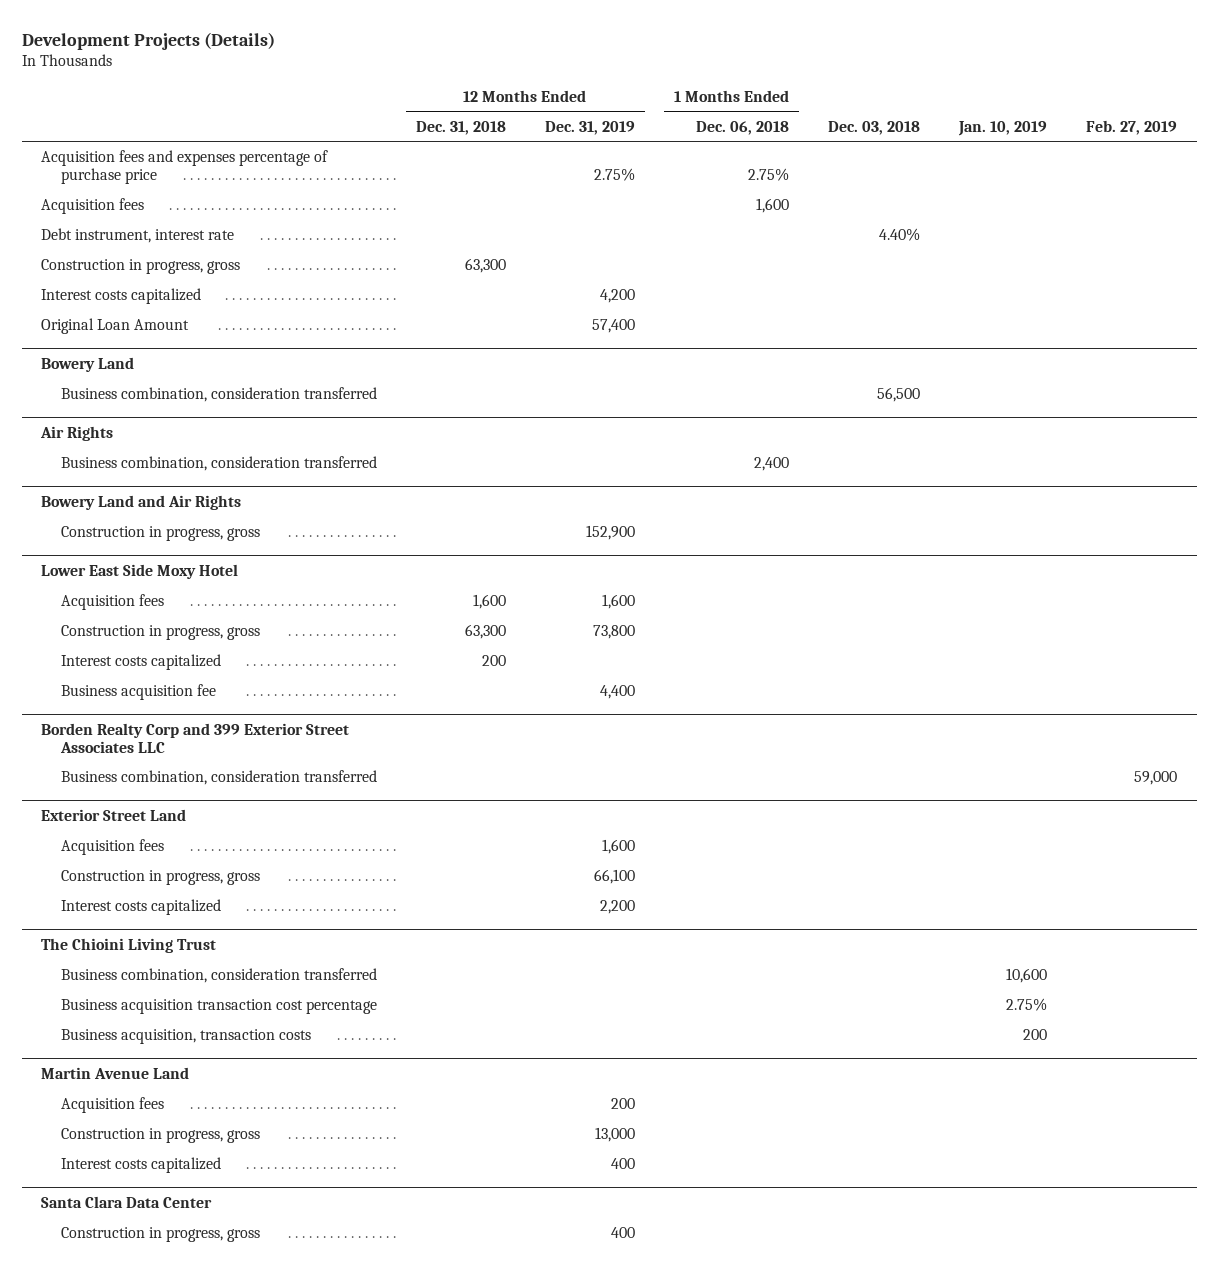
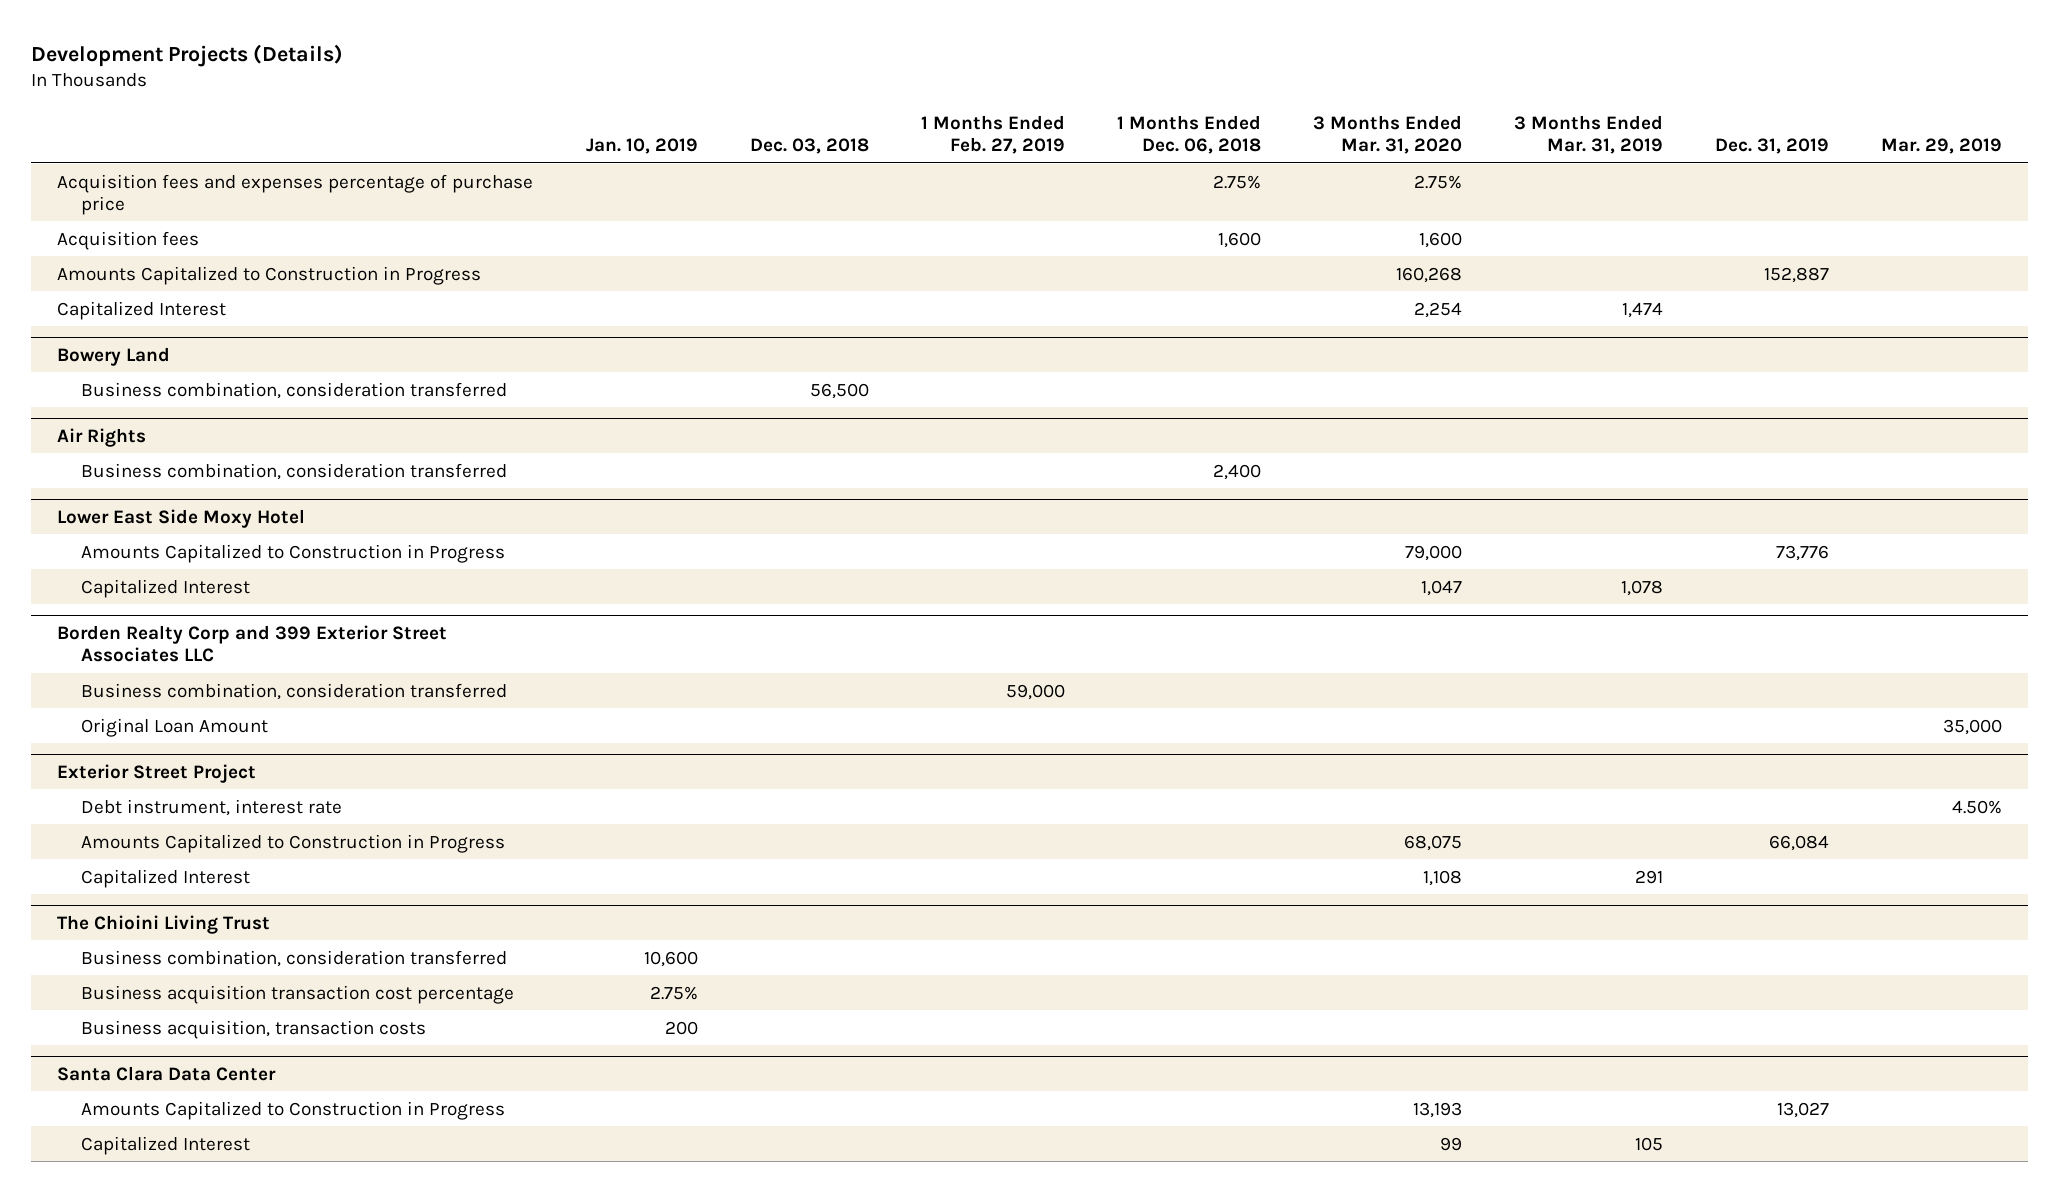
- | 12 Months Ended Dec. 31, 2018 | 12 Months Ended Dec. 31, 2019 | 1 Months Ended Dec. 06, 2018 | Dec. 03, 2018 | Jan. 10, 2019 | Feb. 27, 2019
+ | Jan. 10, 2019 | Dec. 03, 2018 | 1 Months Ended Feb. 27, 2019 | 1 Months Ended Dec. 06, 2018 | 3 Months Ended Mar. 31, 2020 | 3 Months Ended Mar. 31, 2019 | Dec. 31, 2019 | Mar. 29, 2019
- Debt instrument, interest rate | | | | 4.40% | |
- Construction in progress, gross | 63,300 | | | | |
- Interest costs capitalized | | 4,200 | | | |
- Original Loan Amount | | 57,400 | | | |
+ Amounts Capitalized to Construction in Progress | | | | | 160,268 | | 152,887 |
+ Capitalized Interest | | | | | 2,254 | 1,474 | |
- Bowery Land and Air Rights
- Construction in progress, gross | | 152,900 | | | |
@ Lower East Side Moxy Hotel
- Acquisition fees | 1,600 | 1,600 | | | |
- Construction in progress, gross | 63,300 | 73,800 | | | |
- Interest costs capitalized | 200 | | | | |
- Business acquisition fee | | 4,400 | | | |
+ Amounts Capitalized to Construction in Progress | | | | | 79,000 | | 73,776 |
+ Capitalized Interest | | | | | 1,047 | 1,078 | |
- Exterior Street Land
- Acquisition fees | | 1,600 | | | |
- Construction in progress, gross | | 66,100 | | | |
- Interest costs capitalized | | 2,200 | | | |
@ Borden Realty Corp and 399 Exterior Street Associates LLC
+ Original Loan Amount | | | | | | | | 35,000
+ Exterior Street Project
+ Debt instrument, interest rate | | | | | | | | 4.50%
+ Amounts Capitalized to Construction in Progress | | | | | 68,075 | | 66,084 |
+ Capitalized Interest | | | | | 1,108 | 291 | |
- Martin Avenue Land
- Acquisition fees | | 200 | | | |
- Construction in progress, gross | | 13,000 | | | |
- Interest costs capitalized | | 400 | | | |
@ Santa Clara Data Center
- Construction in progress, gross | | 400 | | | |
+ Amounts Capitalized to Construction in Progress | | | | | 13,193 | | 13,027 |
+ Capitalized Interest | | | | | 99 | 105 | |

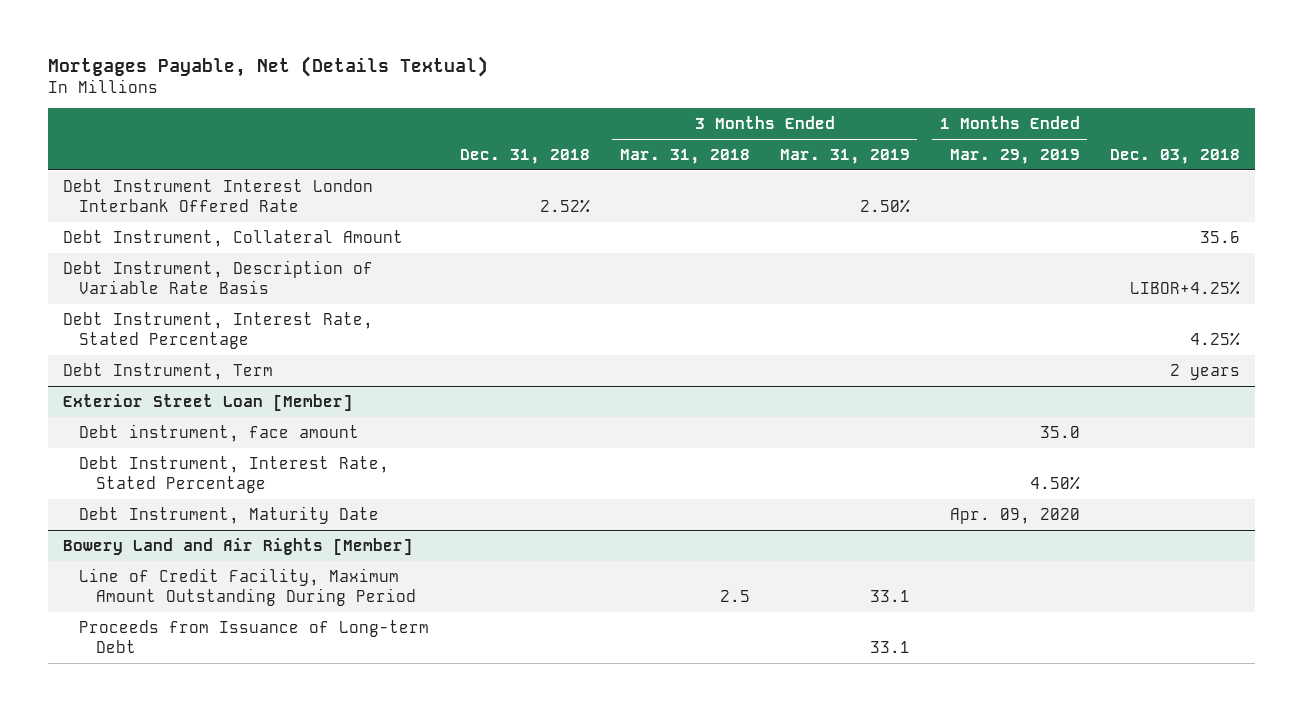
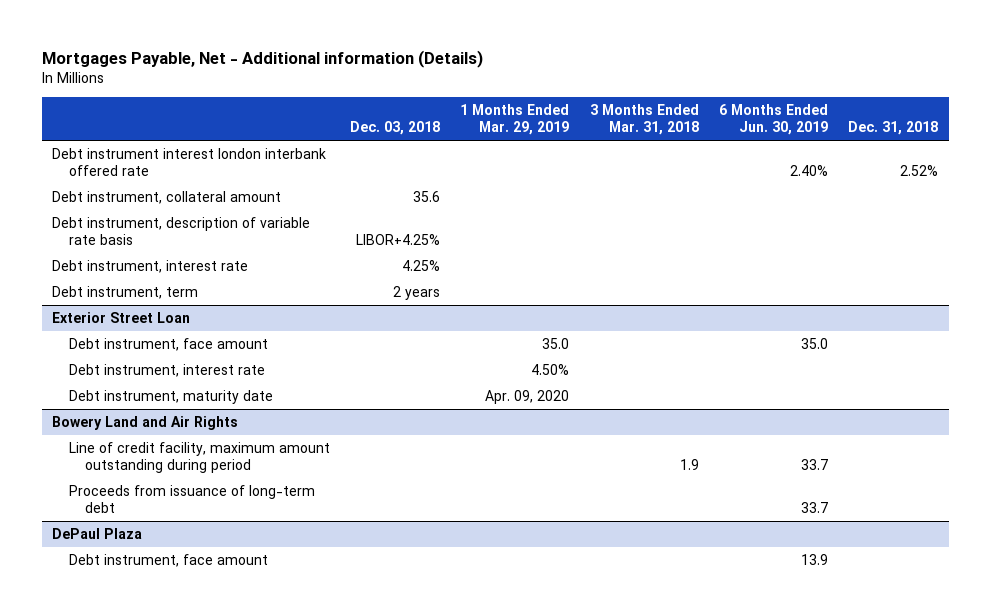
- Mortgages Payable, Net (Details Textual)
+ Mortgages Payable, Net - Additional information (Details)
- | Dec. 31, 2018 | 3 Months Ended Mar. 31, 2018 | 3 Months Ended Mar. 31, 2019 | 1 Months Ended Mar. 29, 2019 | Dec. 03, 2018
+ | Dec. 03, 2018 | 1 Months Ended Mar. 29, 2019 | 3 Months Ended Mar. 31, 2018 | 6 Months Ended Jun. 30, 2019 | Dec. 31, 2018
- Debt Instrument Interest London Interbank Offered Rate | 2.52% | | 2.50% | |
- Debt Instrument, Collateral Amount | | | | | 35.6
- Debt Instrument, Description of Variable Rate Basis | | | | | LIBOR+4.25%
- Debt Instrument, Interest Rate, Stated Percentage | | | | | 4.25%
- Debt Instrument, Term | | | | | 2 years
- Exterior Street Loan [Member]
+ Debt instrument interest london interbank offered rate | | | | 2.40% | 2.52%
+ Debt instrument, collateral amount | 35.6 | | | |
+ Debt instrument, description of variable rate basis | LIBOR+4.25% | | | |
+ Debt instrument, interest rate | 4.25% | | | |
+ Debt instrument, term | 2 years | | | |
+ Exterior Street Loan
- Debt Instrument, Interest Rate, Stated Percentage | | | | 4.50% |
- Debt Instrument, Maturity Date | | | | Apr. 09, 2020 |
- Bowery Land and Air Rights [Member]
- Line of Credit Facility, Maximum Amount Outstanding During Period | | 2.5 | 33.1 | |
- Proceeds from Issuance of Long-term Debt | | | 33.1 | |
+ Debt instrument, interest rate | | 4.50% | | |
+ Debt instrument, maturity date | | Apr. 09, 2020 | | |
+ Bowery Land and Air Rights
+ Line of credit facility, maximum amount outstanding during period | | | 1.9 | 33.7 |
+ Proceeds from issuance of long-term debt | | | | 33.7 |
+ DePaul Plaza
+ Debt instrument, face amount | | | | 13.9 |

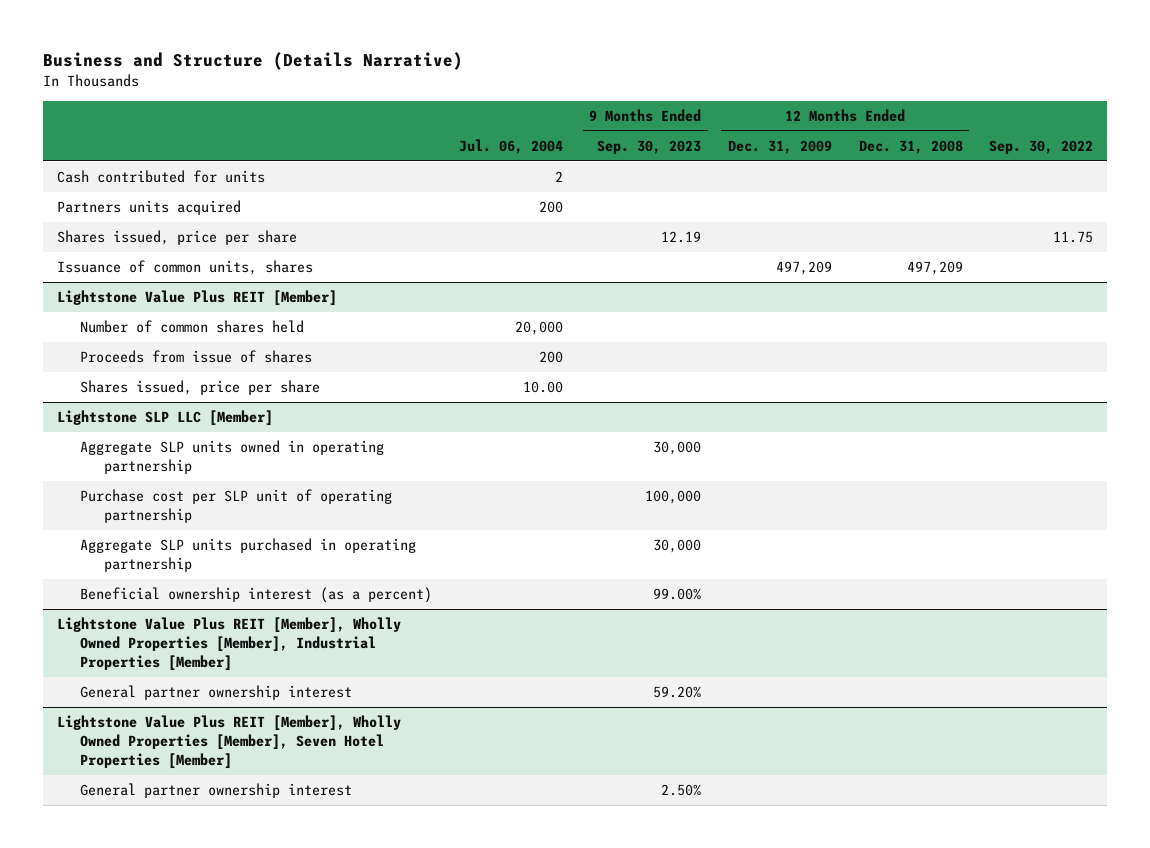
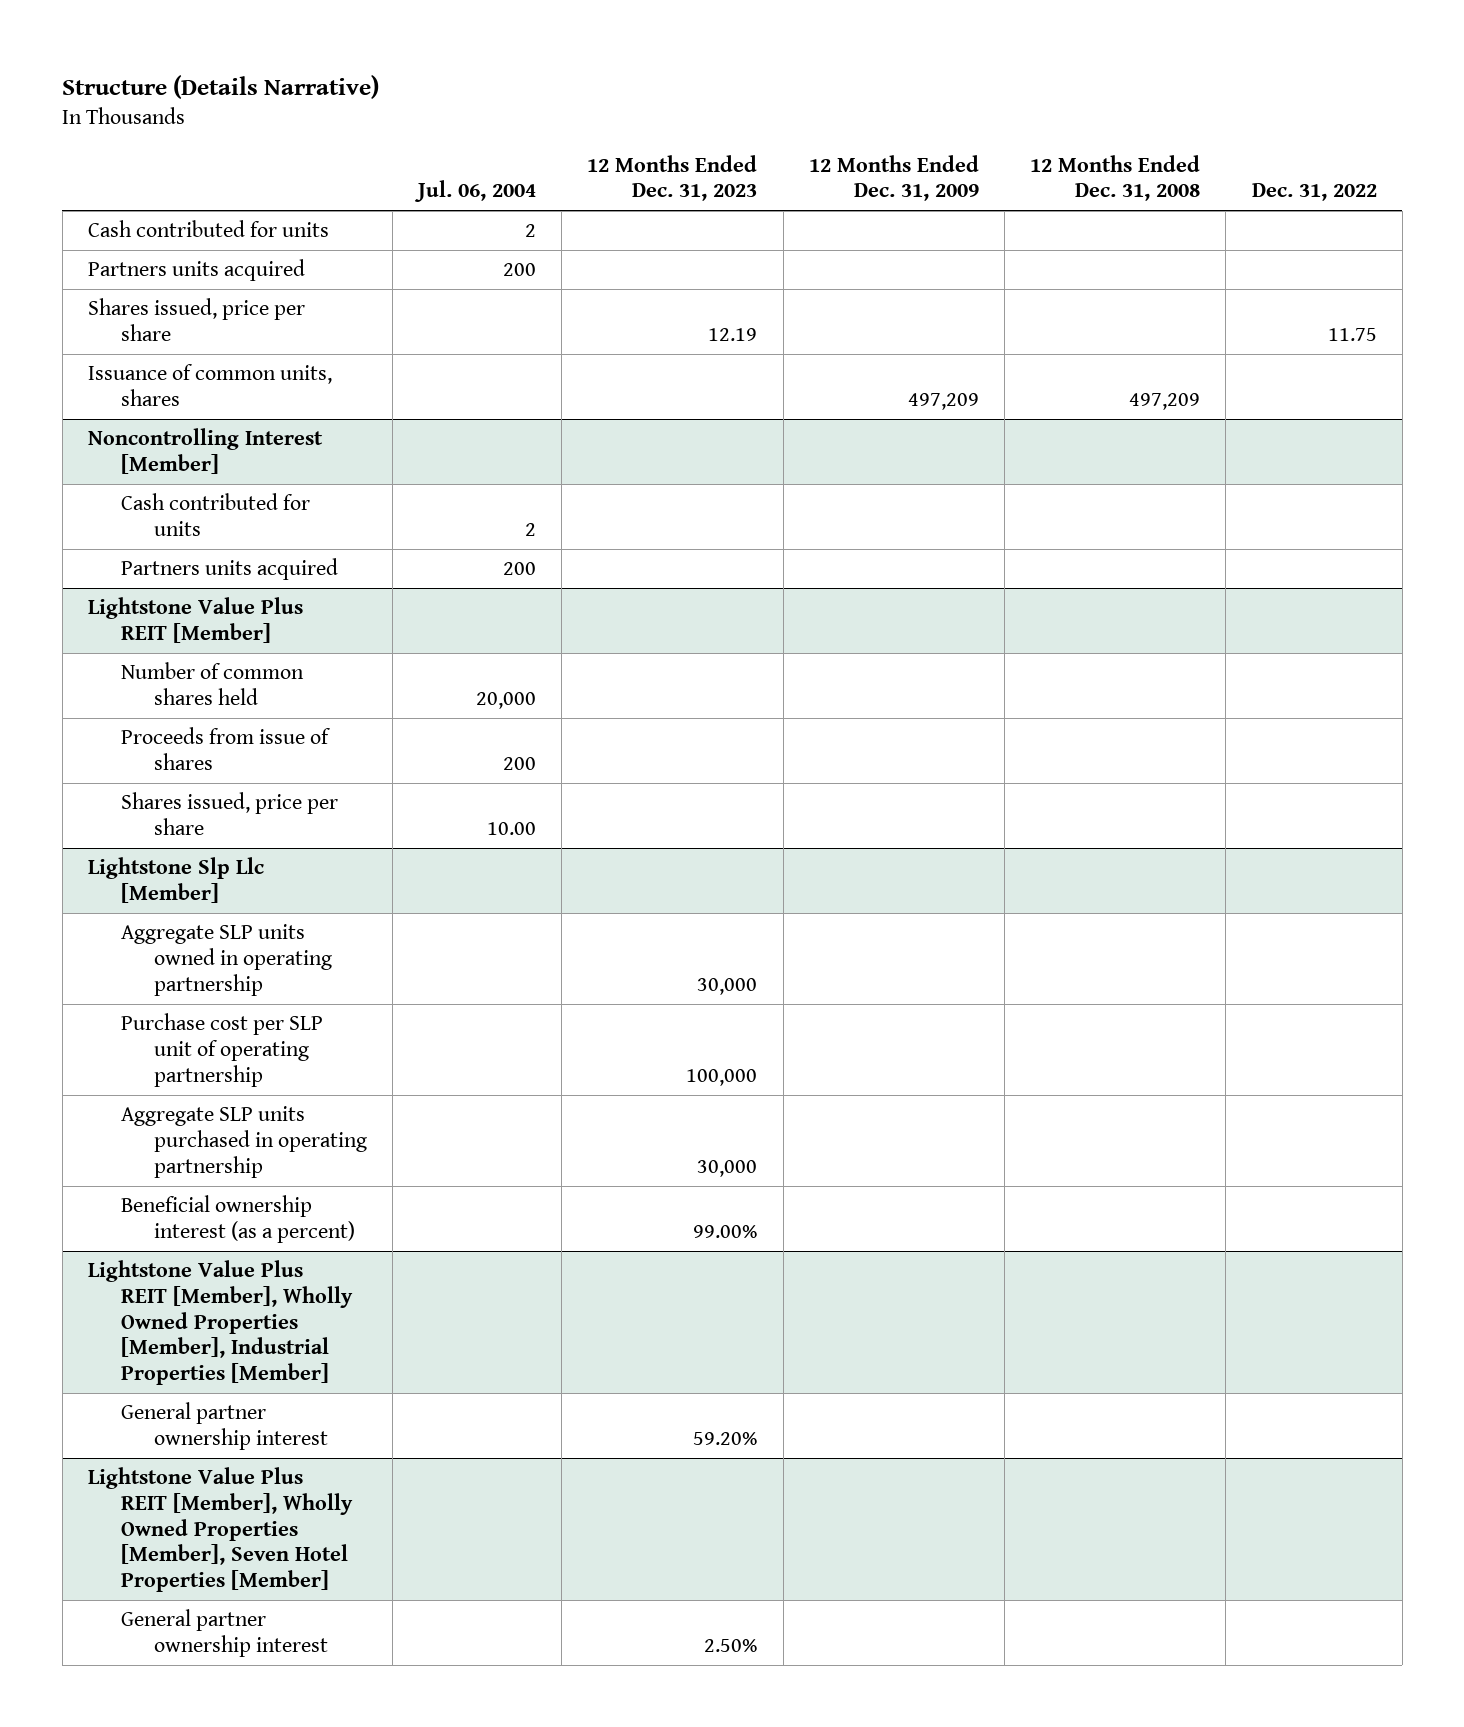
- Business and Structure (Details Narrative)
+ Structure (Details Narrative)
- | Jul. 06, 2004 | 9 Months Ended Sep. 30, 2023 | 12 Months Ended Dec. 31, 2009 | 12 Months Ended Dec. 31, 2008 | Sep. 30, 2022
+ | Jul. 06, 2004 | 12 Months Ended Dec. 31, 2023 | 12 Months Ended Dec. 31, 2009 | 12 Months Ended Dec. 31, 2008 | Dec. 31, 2022
+ Noncontrolling Interest [Member]
+ Cash contributed for units | 2 | | | |
+ Partners units acquired | 200 | | | |
- Lightstone SLP LLC [Member]
+ Lightstone Slp Llc [Member]

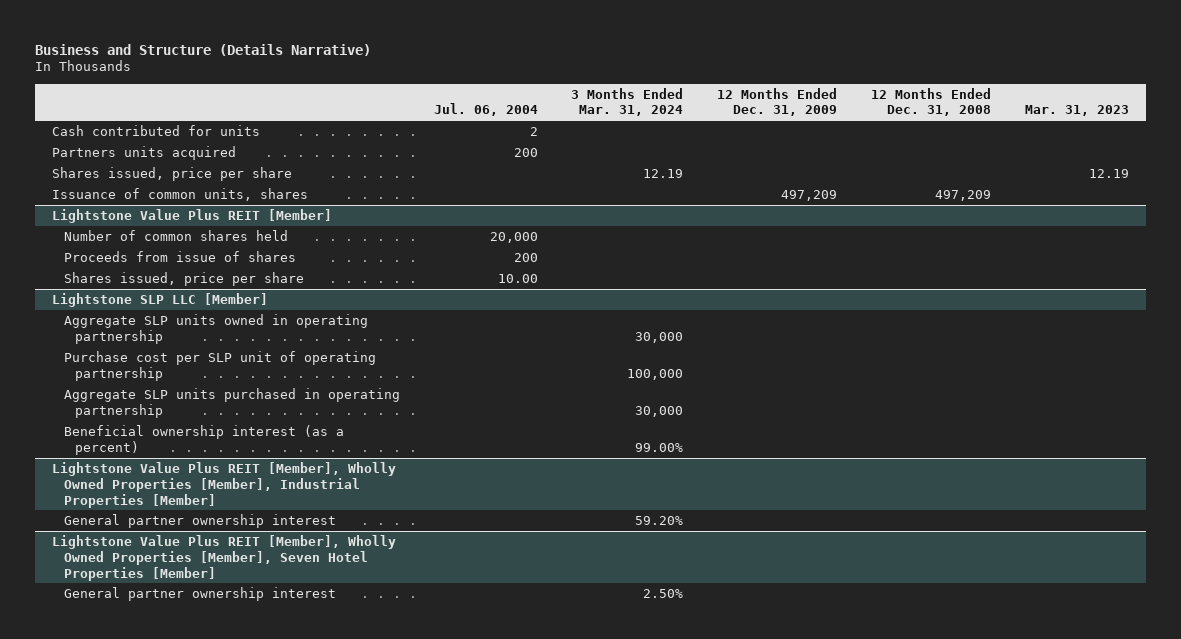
- Structure (Details Narrative)
+ Business and Structure (Details Narrative)
- | Jul. 06, 2004 | 12 Months Ended Dec. 31, 2023 | 12 Months Ended Dec. 31, 2009 | 12 Months Ended Dec. 31, 2008 | Dec. 31, 2022
+ | Jul. 06, 2004 | 3 Months Ended Mar. 31, 2024 | 12 Months Ended Dec. 31, 2009 | 12 Months Ended Dec. 31, 2008 | Mar. 31, 2023
- Noncontrolling Interest [Member]
- Cash contributed for units | 2 | | | |
- Partners units acquired | 200 | | | |
- Lightstone Slp Llc [Member]
+ Lightstone SLP LLC [Member]

